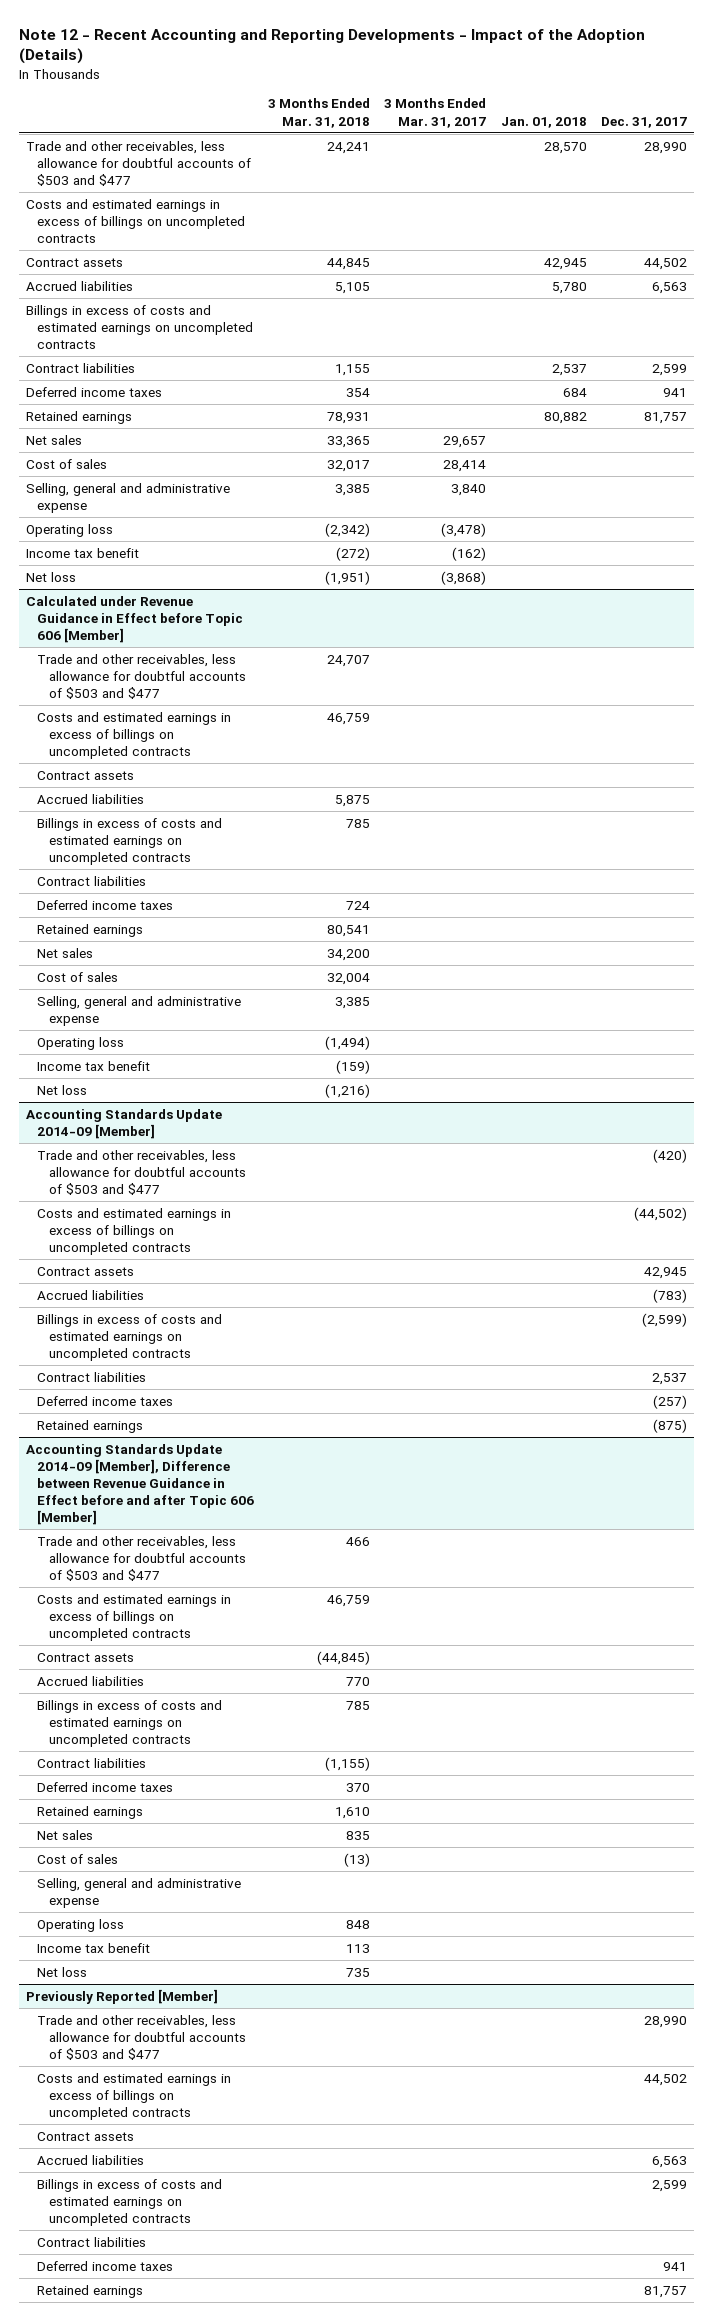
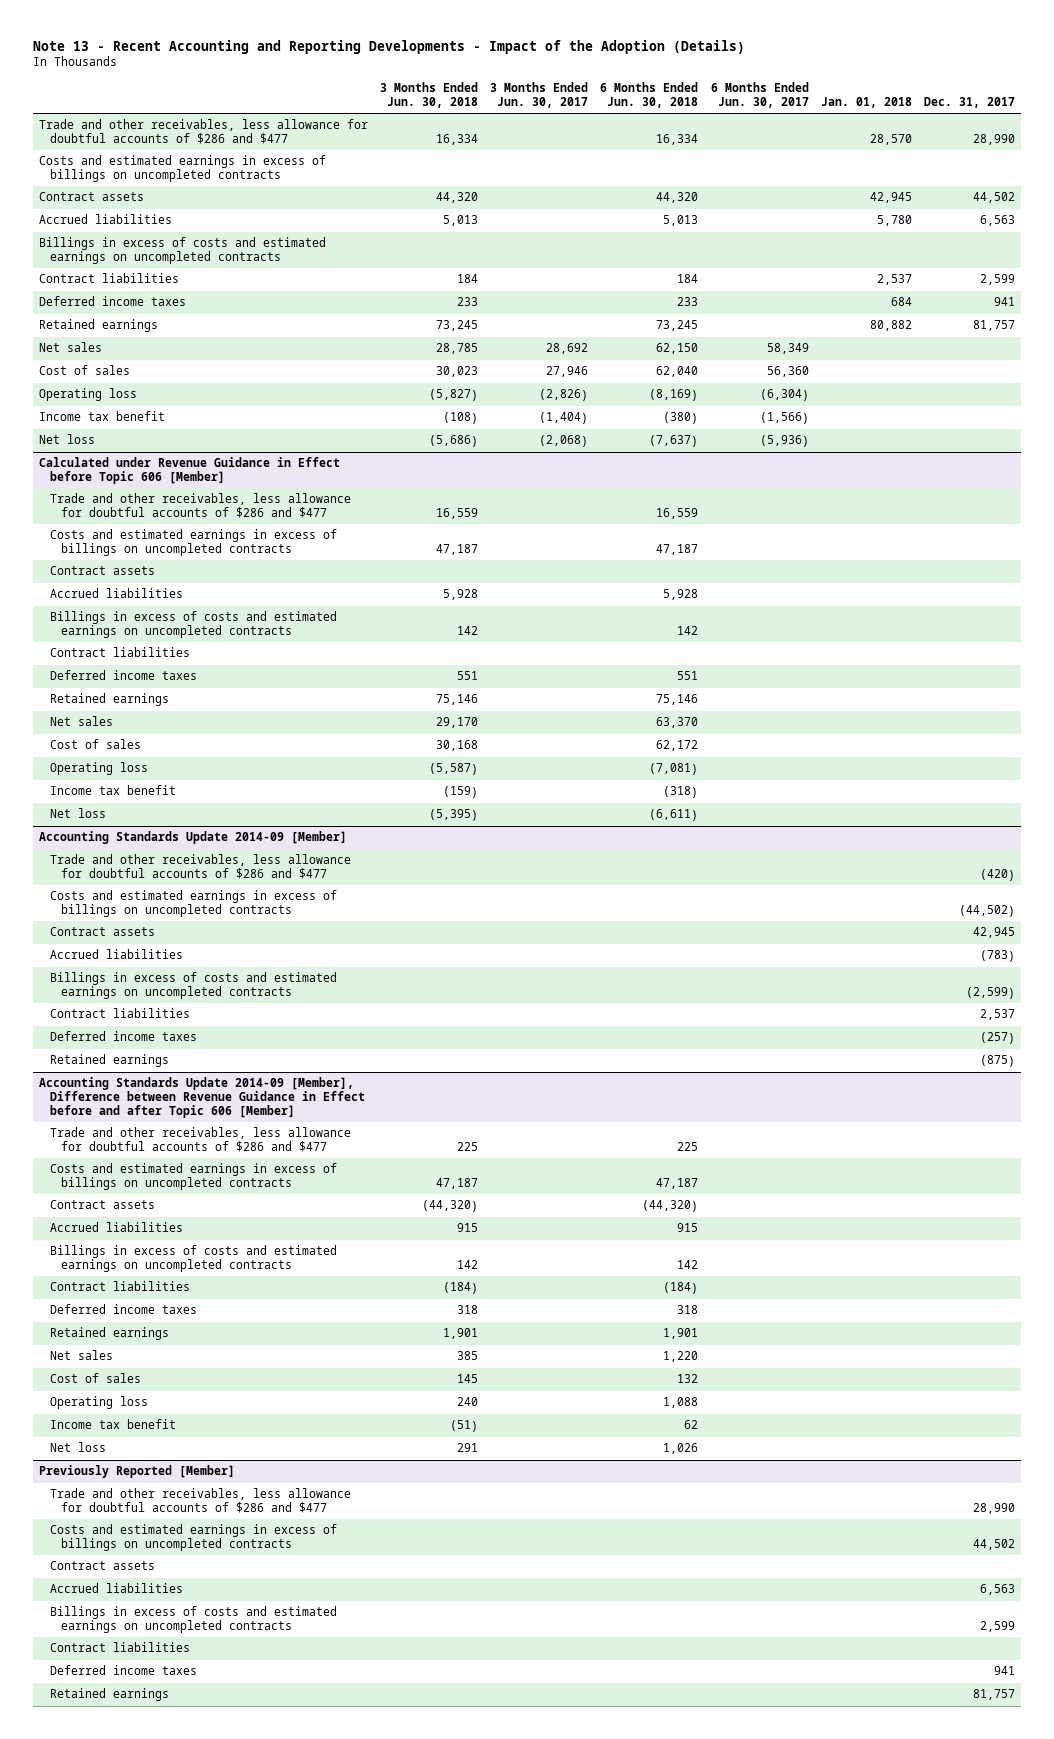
- Note 12 - Recent Accounting and Reporting Developments - Impact of the Adoption (Details)
+ Note 13 - Recent Accounting and Reporting Developments - Impact of the Adoption (Details)
- | 3 Months Ended Mar. 31, 2018 | 3 Months Ended Mar. 31, 2017 | Jan. 01, 2018 | Dec. 31, 2017
+ | 3 Months Ended Jun. 30, 2018 | 3 Months Ended Jun. 30, 2017 | 6 Months Ended Jun. 30, 2018 | 6 Months Ended Jun. 30, 2017 | Jan. 01, 2018 | Dec. 31, 2017
- Trade and other receivables, less allowance for doubtful accounts of $503 and $477 | 24,241 | | 28,570 | 28,990
+ Trade and other receivables, less allowance for doubtful accounts of $286 and $477 | 16,334 | | 16,334 | | 28,570 | 28,990
- Selling, general and administrative expense | 3,385 | 3,840 | |
@ Calculated under Revenue Guidance in Effect before Topic 606 [Member]
- Trade and other receivables, less allowance for doubtful accounts of $503 and $477 | 24,707 | | |
+ Trade and other receivables, less allowance for doubtful accounts of $286 and $477 | 16,559 | | 16,559 | | |
- Selling, general and administrative expense | 3,385 | | |
@ Accounting Standards Update 2014-09 [Member]
- Trade and other receivables, less allowance for doubtful accounts of $503 and $477 | | | | (420)
+ Trade and other receivables, less allowance for doubtful accounts of $286 and $477 | | | | | | (420)
@ Accounting Standards Update 2014-09 [Member], Difference between Revenue Guidance in Effect before and after Topic 606 [Member]
- Trade and other receivables, less allowance for doubtful accounts of $503 and $477 | 466 | | |
+ Trade and other receivables, less allowance for doubtful accounts of $286 and $477 | 225 | | 225 | | |
- Selling, general and administrative expense
@ Previously Reported [Member]
- Trade and other receivables, less allowance for doubtful accounts of $503 and $477 | | | | 28,990
+ Trade and other receivables, less allowance for doubtful accounts of $286 and $477 | | | | | | 28,990

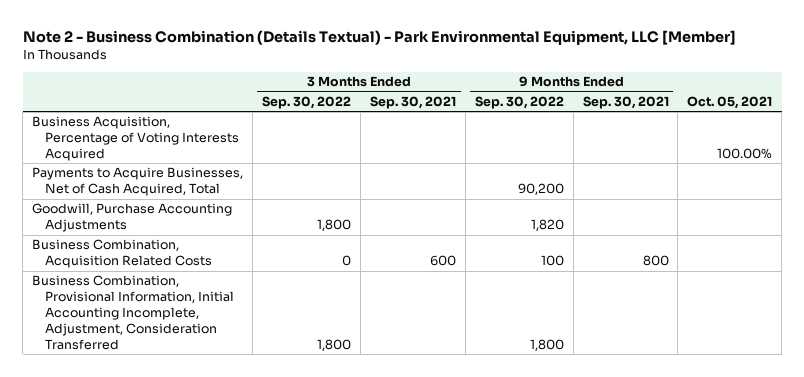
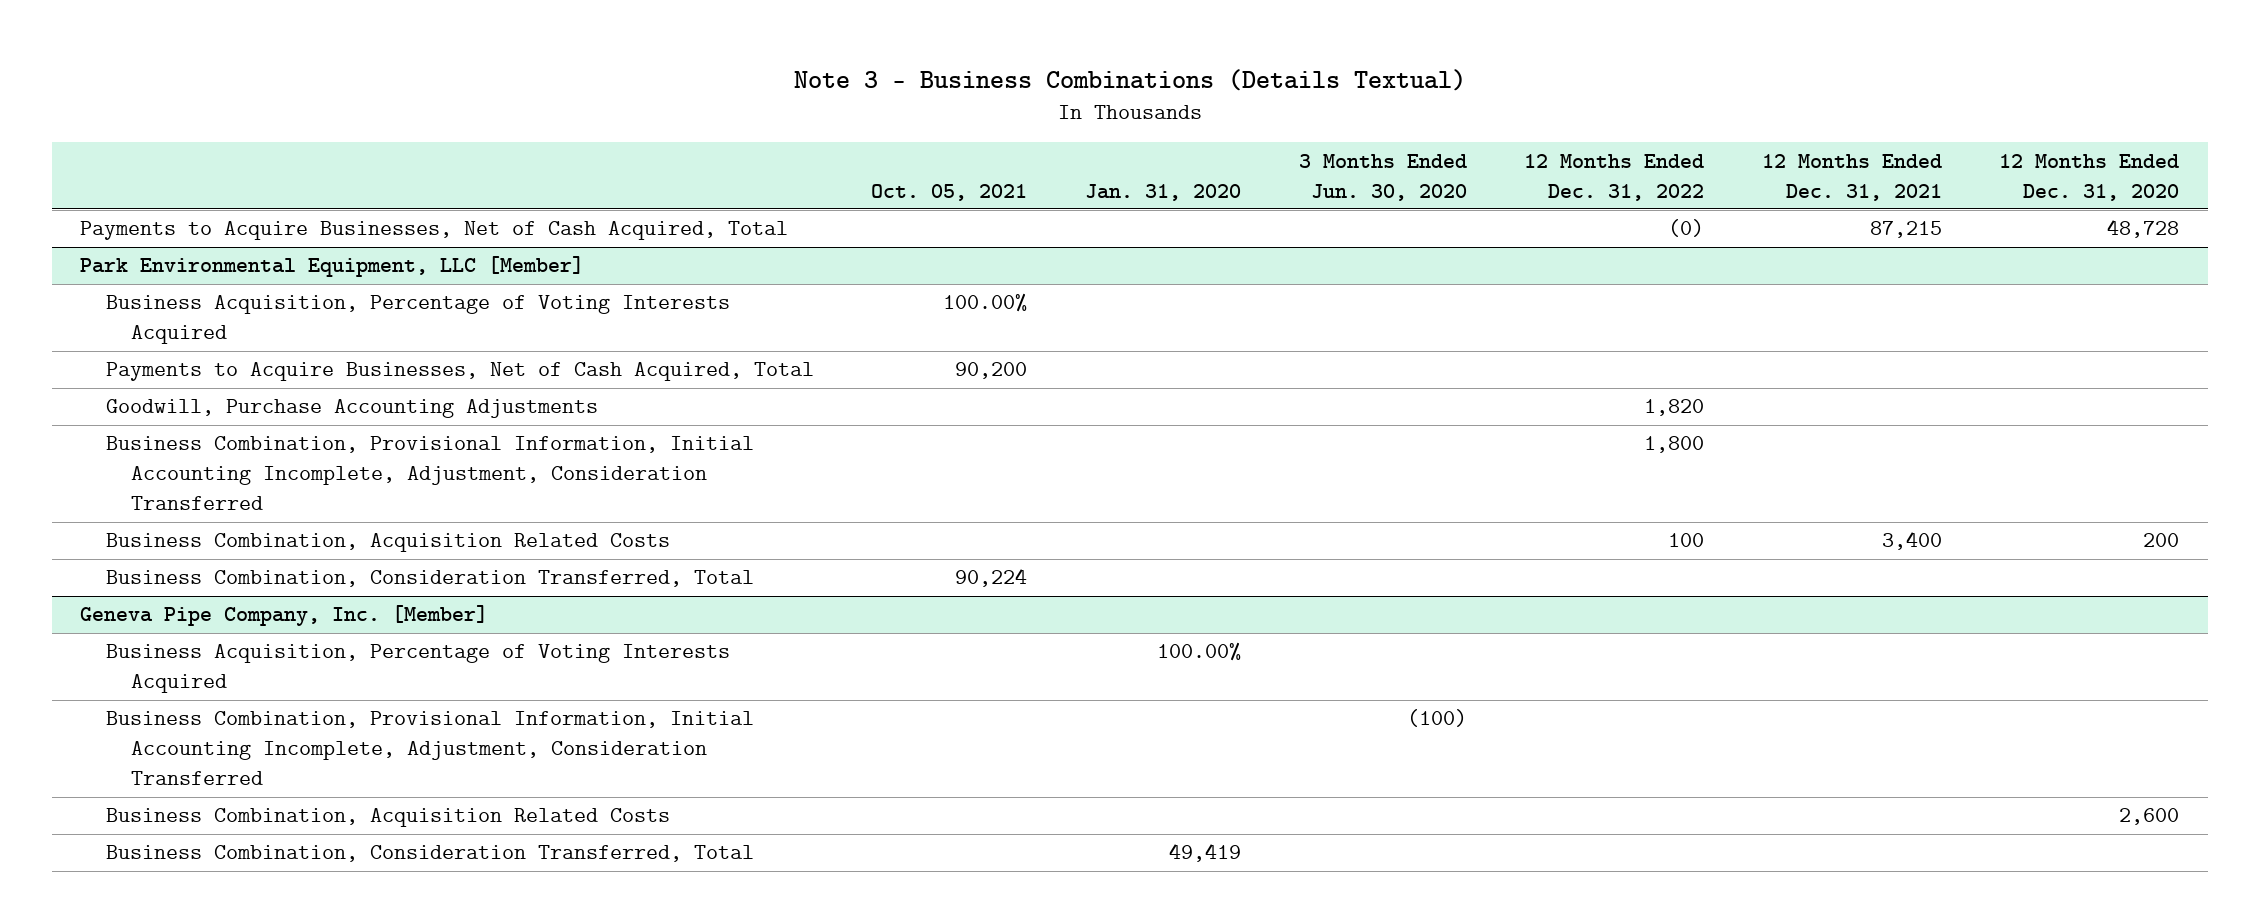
- Note 2 - Business Combination (Details Textual) - Park Environmental Equipment, LLC [Member]
+ Note 3 - Business Combinations (Details Textual)
- | 3 Months Ended Sep. 30, 2022 | 3 Months Ended Sep. 30, 2021 | 9 Months Ended Sep. 30, 2022 | 9 Months Ended Sep. 30, 2021 | Oct. 05, 2021
+ | Oct. 05, 2021 | Jan. 31, 2020 | 3 Months Ended Jun. 30, 2020 | 12 Months Ended Dec. 31, 2022 | 12 Months Ended Dec. 31, 2021 | 12 Months Ended Dec. 31, 2020
- Business Acquisition, Percentage of Voting Interests Acquired | | | | | 100.00%
- Goodwill, Purchase Accounting Adjustments | 1,800 | | 1,820 | |
- Business Combination, Acquisition Related Costs | 0 | 600 | 100 | 800 |
- Business Combination, Provisional Information, Initial Accounting Incomplete, Adjustment, Consideration Transferred | 1,800 | | 1,800 | |
+ Park Environmental Equipment, LLC [Member]
+ Business Acquisition, Percentage of Voting Interests Acquired | 100.00% | | | | |
+ Payments to Acquire Businesses, Net of Cash Acquired, Total | 90,200 | | | | |
+ Goodwill, Purchase Accounting Adjustments | | | | 1,820 | |
+ Business Combination, Provisional Information, Initial Accounting Incomplete, Adjustment, Consideration Transferred | | | | 1,800 | |
+ Business Combination, Acquisition Related Costs | | | | 100 | 3,400 | 200
+ Business Combination, Consideration Transferred, Total | 90,224 | | | | |
+ Geneva Pipe Company, Inc. [Member]
+ Business Acquisition, Percentage of Voting Interests Acquired | | 100.00% | | | |
+ Business Combination, Provisional Information, Initial Accounting Incomplete, Adjustment, Consideration Transferred | | | (100) | | |
+ Business Combination, Acquisition Related Costs | | | | | | 2,600
+ Business Combination, Consideration Transferred, Total | | 49,419 | | | |

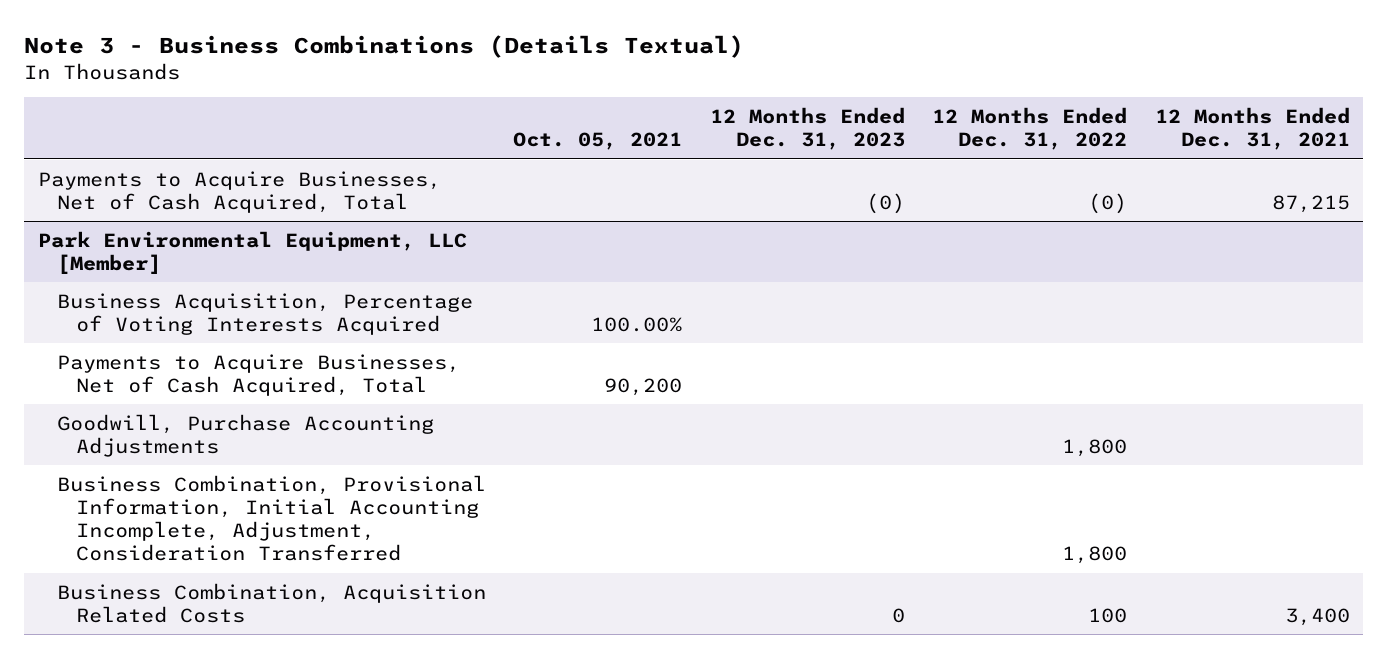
- | Oct. 05, 2021 | Jan. 31, 2020 | 3 Months Ended Jun. 30, 2020 | 12 Months Ended Dec. 31, 2022 | 12 Months Ended Dec. 31, 2021 | 12 Months Ended Dec. 31, 2020
+ | Oct. 05, 2021 | 12 Months Ended Dec. 31, 2023 | 12 Months Ended Dec. 31, 2022 | 12 Months Ended Dec. 31, 2021
@ Park Environmental Equipment, LLC [Member]
- Goodwill, Purchase Accounting Adjustments | | | | 1,820 | |
+ Goodwill, Purchase Accounting Adjustments | | | 1,800 |
- Business Combination, Consideration Transferred, Total | 90,224 | | | | |
- Geneva Pipe Company, Inc. [Member]
- Business Acquisition, Percentage of Voting Interests Acquired | | 100.00% | | | |
- Business Combination, Provisional Information, Initial Accounting Incomplete, Adjustment, Consideration Transferred | | | (100) | | |
- Business Combination, Acquisition Related Costs | | | | | | 2,600
- Business Combination, Consideration Transferred, Total | | 49,419 | | | |

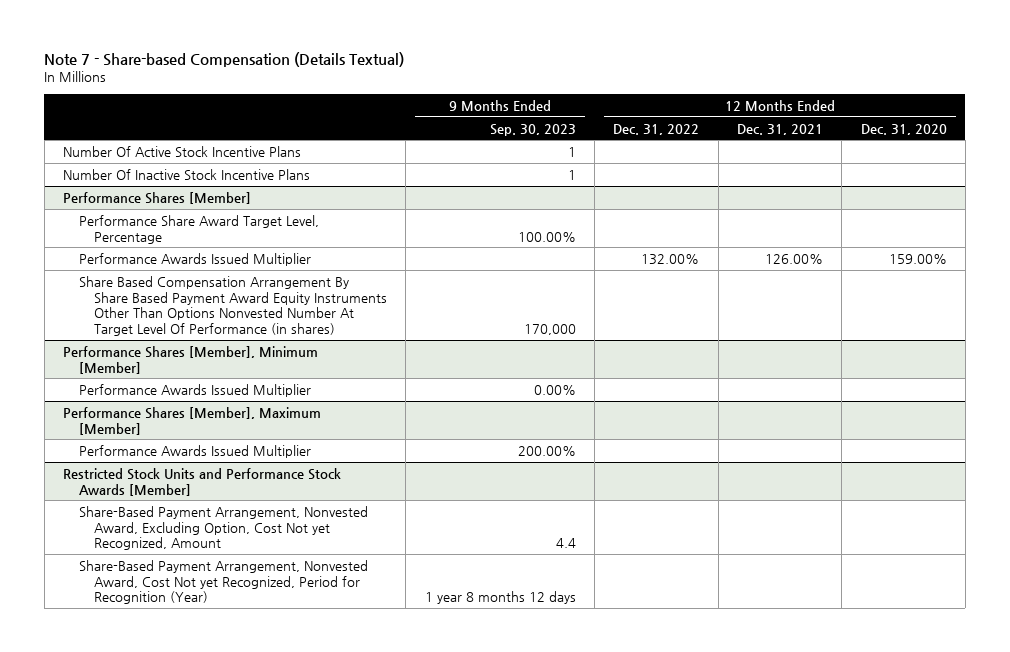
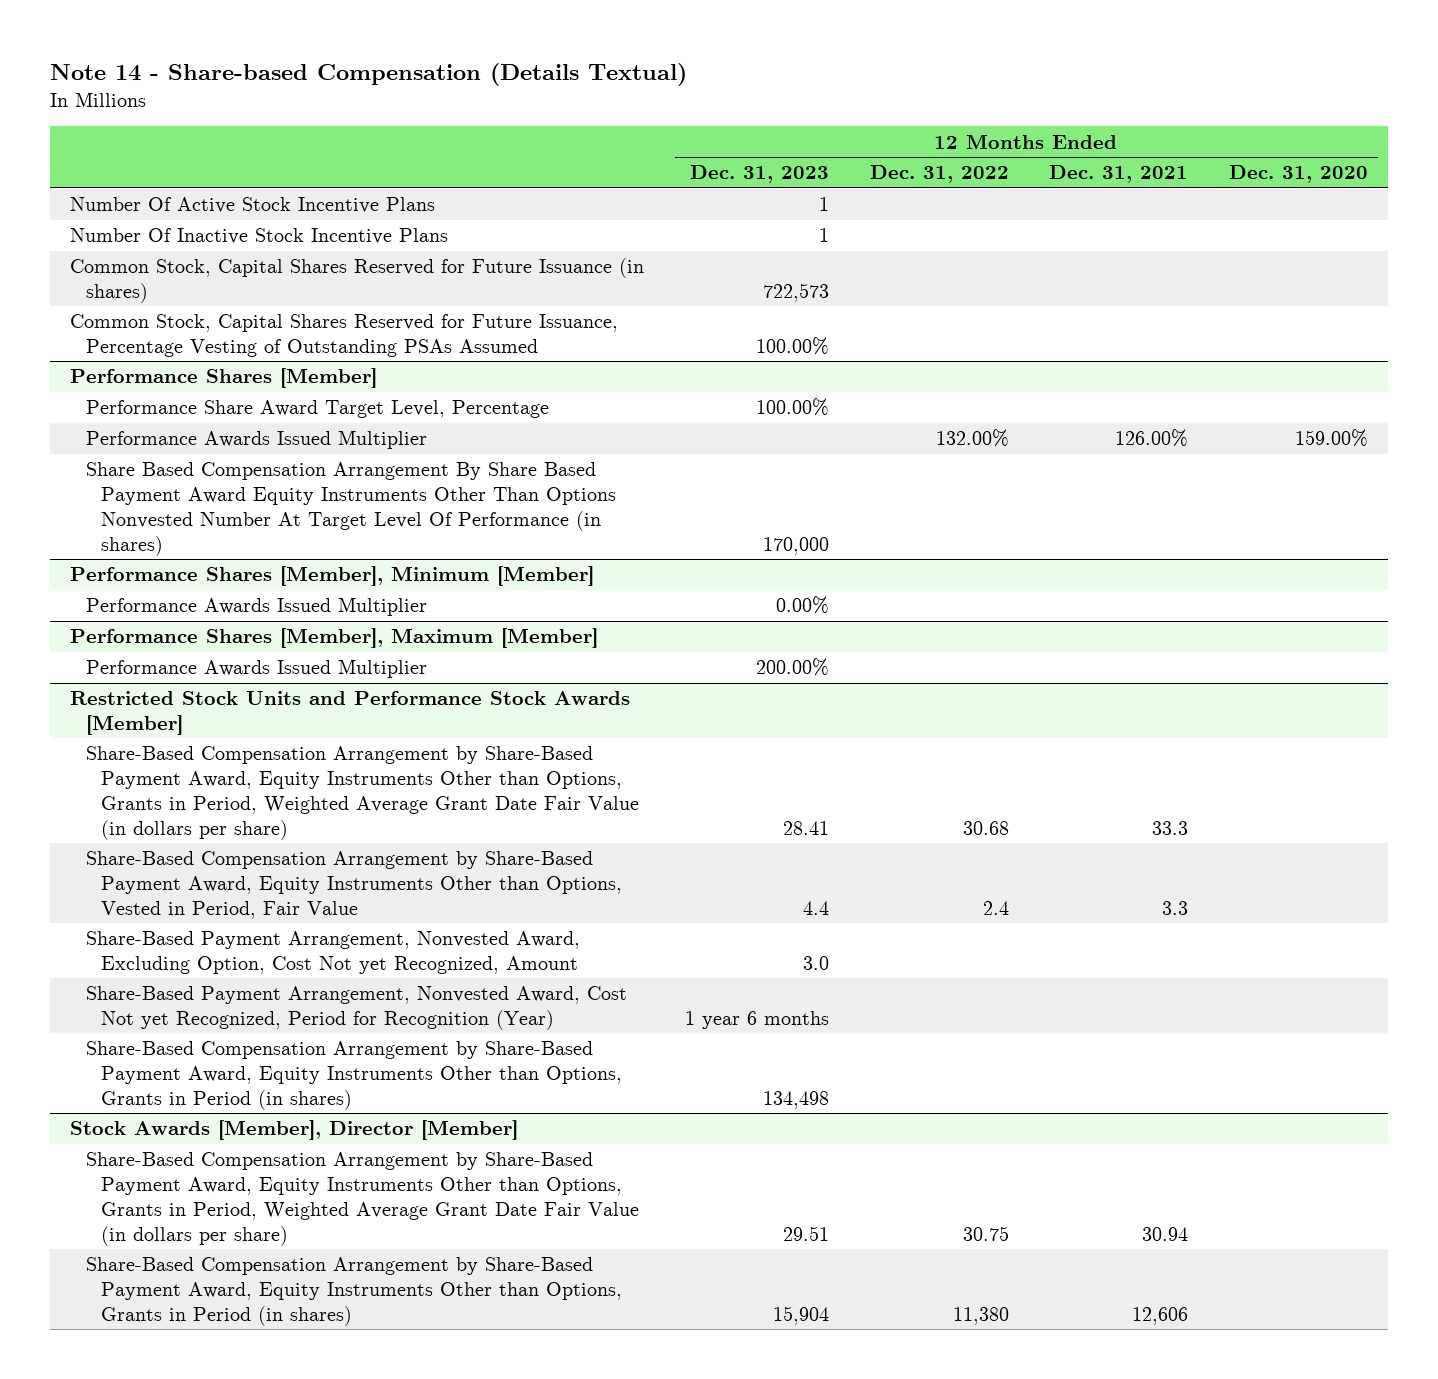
- Note 7 - Share-based Compensation (Details Textual)
+ Note 14 - Share-based Compensation (Details Textual)
- | 9 Months Ended Sep. 30, 2023 | 12 Months Ended Dec. 31, 2022 | 12 Months Ended Dec. 31, 2021 | 12 Months Ended Dec. 31, 2020
+ | 12 Months Ended Dec. 31, 2023 | 12 Months Ended Dec. 31, 2022 | 12 Months Ended Dec. 31, 2021 | 12 Months Ended Dec. 31, 2020
+ Common Stock, Capital Shares Reserved for Future Issuance (in shares) | 722,573 | | |
+ Common Stock, Capital Shares Reserved for Future Issuance, Percentage Vesting of Outstanding PSAs Assumed | 100.00% | | |
@ Restricted Stock Units and Performance Stock Awards [Member]
+ Share-Based Compensation Arrangement by Share-Based Payment Award, Equity Instruments Other than Options, Grants in Period, Weighted Average Grant Date Fair Value (in dollars per share) | 28.41 | 30.68 | 33.3 |
+ Share-Based Compensation Arrangement by Share-Based Payment Award, Equity Instruments Other than Options, Vested in Period, Fair Value | 4.4 | 2.4 | 3.3 |
+ Share-Based Compensation Arrangement by Share-Based Payment Award, Equity Instruments Other than Options, Grants in Period (in shares) | 134,498 | | |
+ Stock Awards [Member], Director [Member]
+ Share-Based Compensation Arrangement by Share-Based Payment Award, Equity Instruments Other than Options, Grants in Period, Weighted Average Grant Date Fair Value (in dollars per share) | 29.51 | 30.75 | 30.94 |
+ Share-Based Compensation Arrangement by Share-Based Payment Award, Equity Instruments Other than Options, Grants in Period (in shares) | 15,904 | 11,380 | 12,606 |

